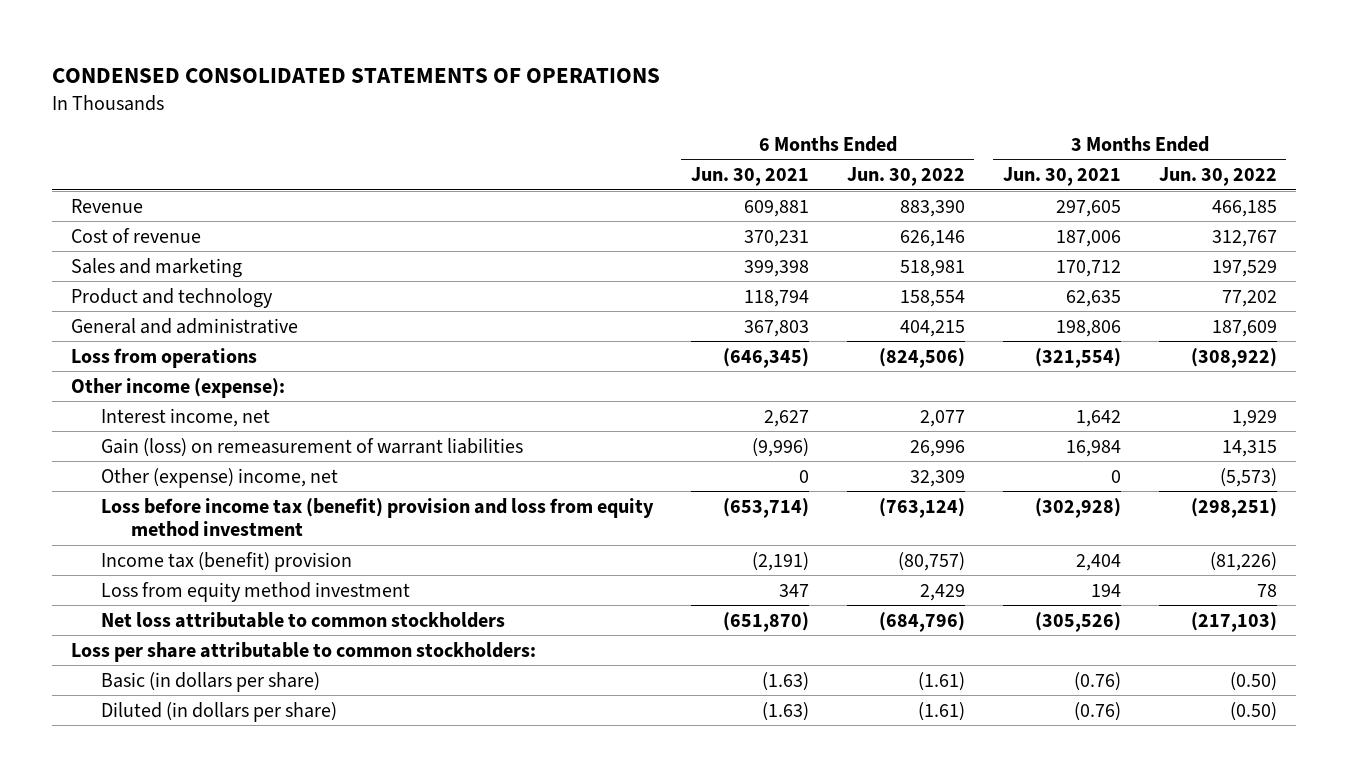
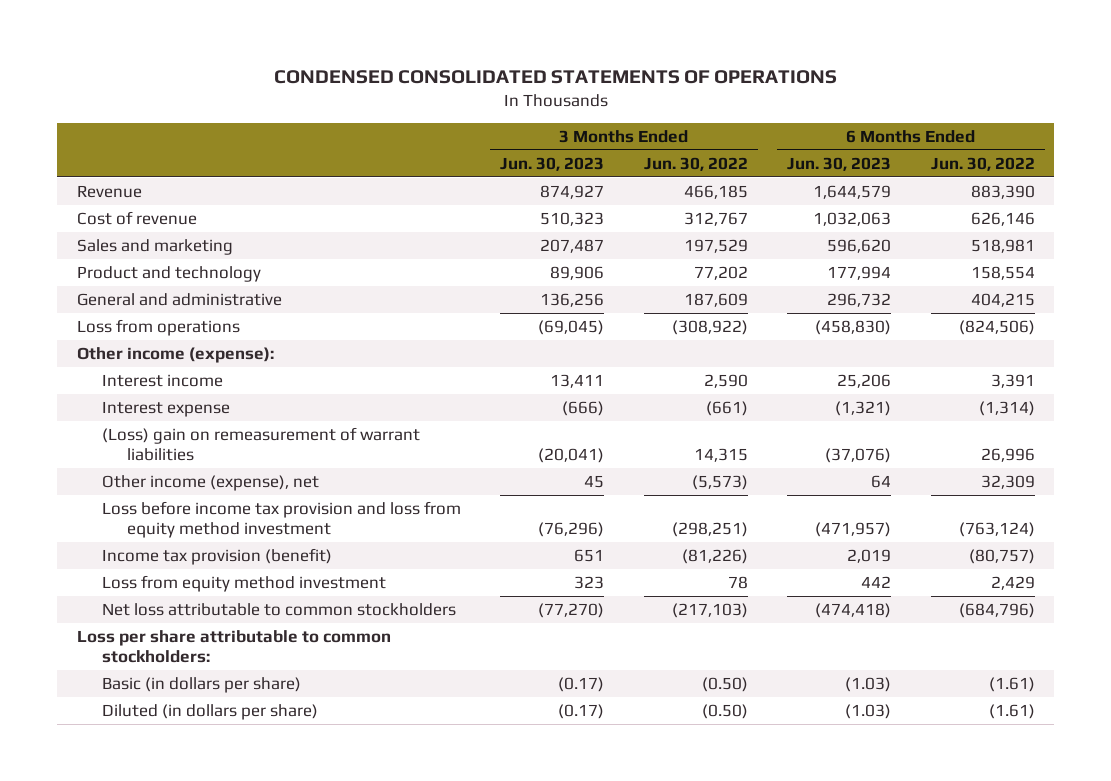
- | 6 Months Ended Jun. 30, 2021 | 6 Months Ended Jun. 30, 2022 | 3 Months Ended Jun. 30, 2021 | 3 Months Ended Jun. 30, 2022
+ | 3 Months Ended Jun. 30, 2023 | 3 Months Ended Jun. 30, 2022 | 6 Months Ended Jun. 30, 2023 | 6 Months Ended Jun. 30, 2022
- Interest income, net | 2,627 | 2,077 | 1,642 | 1,929
- Gain (loss) on remeasurement of warrant liabilities | (9,996) | 26,996 | 16,984 | 14,315
- Other (expense) income, net | 0 | 32,309 | 0 | (5,573)
- Loss before income tax (benefit) provision and loss from equity method investment | (653,714) | (763,124) | (302,928) | (298,251)
- Income tax (benefit) provision | (2,191) | (80,757) | 2,404 | (81,226)
+ Interest income | 13,411 | 2,590 | 25,206 | 3,391
+ Interest expense | (666) | (661) | (1,321) | (1,314)
+ (Loss) gain on remeasurement of warrant liabilities | (20,041) | 14,315 | (37,076) | 26,996
+ Other income (expense), net | 45 | (5,573) | 64 | 32,309
+ Loss before income tax provision and loss from equity method investment | (76,296) | (298,251) | (471,957) | (763,124)
+ Income tax provision (benefit) | 651 | (81,226) | 2,019 | (80,757)

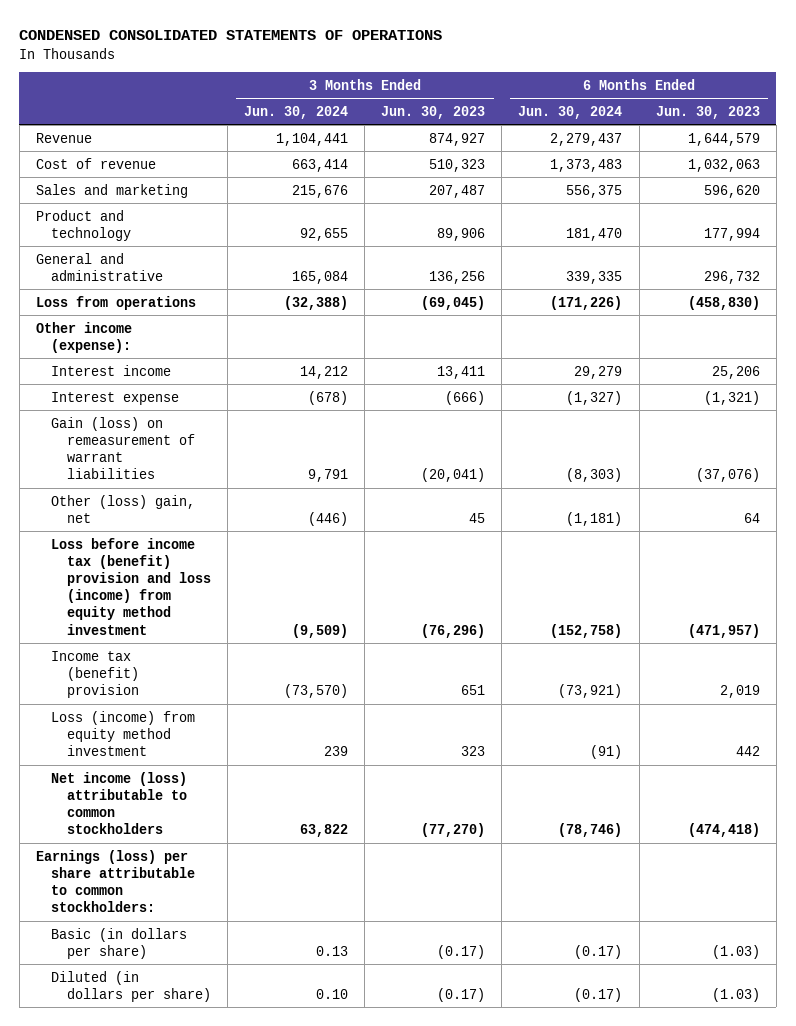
- | 3 Months Ended Jun. 30, 2023 | 3 Months Ended Jun. 30, 2022 | 6 Months Ended Jun. 30, 2023 | 6 Months Ended Jun. 30, 2022
+ | 3 Months Ended Jun. 30, 2024 | 3 Months Ended Jun. 30, 2023 | 6 Months Ended Jun. 30, 2024 | 6 Months Ended Jun. 30, 2023
- (Loss) gain on remeasurement of warrant liabilities | (20,041) | 14,315 | (37,076) | 26,996
- Other income (expense), net | 45 | (5,573) | 64 | 32,309
- Loss before income tax provision and loss from equity method investment | (76,296) | (298,251) | (471,957) | (763,124)
- Income tax provision (benefit) | 651 | (81,226) | 2,019 | (80,757)
- Loss from equity method investment | 323 | 78 | 442 | 2,429
- Net loss attributable to common stockholders | (77,270) | (217,103) | (474,418) | (684,796)
- Loss per share attributable to common stockholders:
+ Gain (loss) on remeasurement of warrant liabilities | 9,791 | (20,041) | (8,303) | (37,076)
+ Other (loss) gain, net | (446) | 45 | (1,181) | 64
+ Loss before income tax (benefit) provision and loss (income) from equity method investment | (9,509) | (76,296) | (152,758) | (471,957)
+ Income tax (benefit) provision | (73,570) | 651 | (73,921) | 2,019
+ Loss (income) from equity method investment | 239 | 323 | (91) | 442
+ Net income (loss) attributable to common stockholders | 63,822 | (77,270) | (78,746) | (474,418)
+ Earnings (loss) per share attributable to common stockholders:

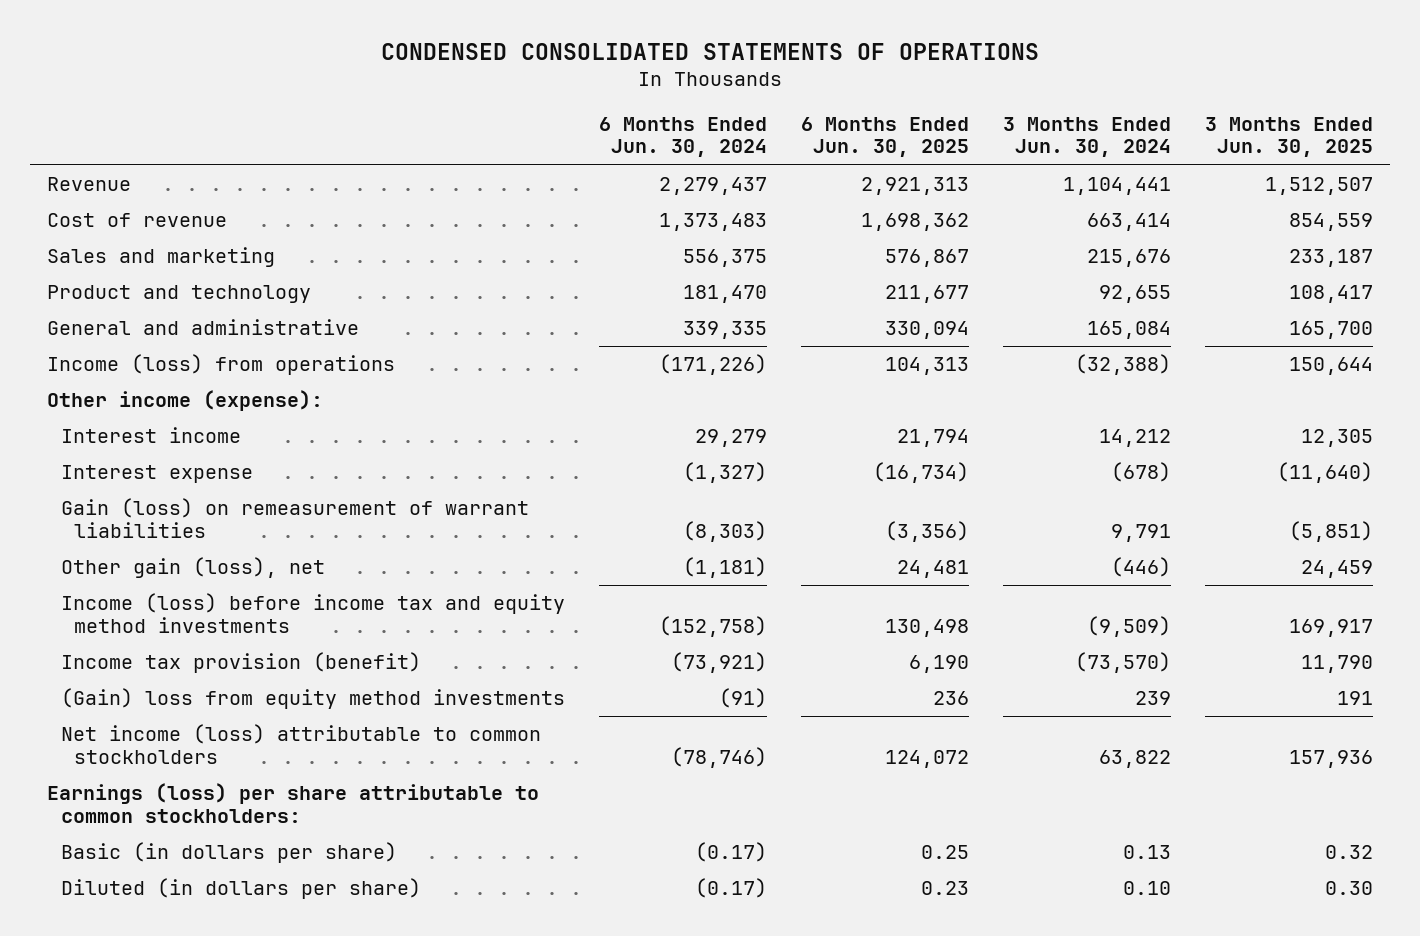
- | 3 Months Ended Jun. 30, 2024 | 3 Months Ended Jun. 30, 2023 | 6 Months Ended Jun. 30, 2024 | 6 Months Ended Jun. 30, 2023
+ | 6 Months Ended Jun. 30, 2024 | 6 Months Ended Jun. 30, 2025 | 3 Months Ended Jun. 30, 2024 | 3 Months Ended Jun. 30, 2025
- Loss from operations | (32,388) | (69,045) | (171,226) | (458,830)
+ Income (loss) from operations | (171,226) | 104,313 | (32,388) | 150,644
- Other (loss) gain, net | (446) | 45 | (1,181) | 64
- Loss before income tax (benefit) provision and loss (income) from equity method investment | (9,509) | (76,296) | (152,758) | (471,957)
- Income tax (benefit) provision | (73,570) | 651 | (73,921) | 2,019
- Loss (income) from equity method investment | 239 | 323 | (91) | 442
+ Other gain (loss), net | (1,181) | 24,481 | (446) | 24,459
+ Income (loss) before income tax and equity method investments | (152,758) | 130,498 | (9,509) | 169,917
+ Income tax provision (benefit) | (73,921) | 6,190 | (73,570) | 11,790
+ (Gain) loss from equity method investments | (91) | 236 | 239 | 191

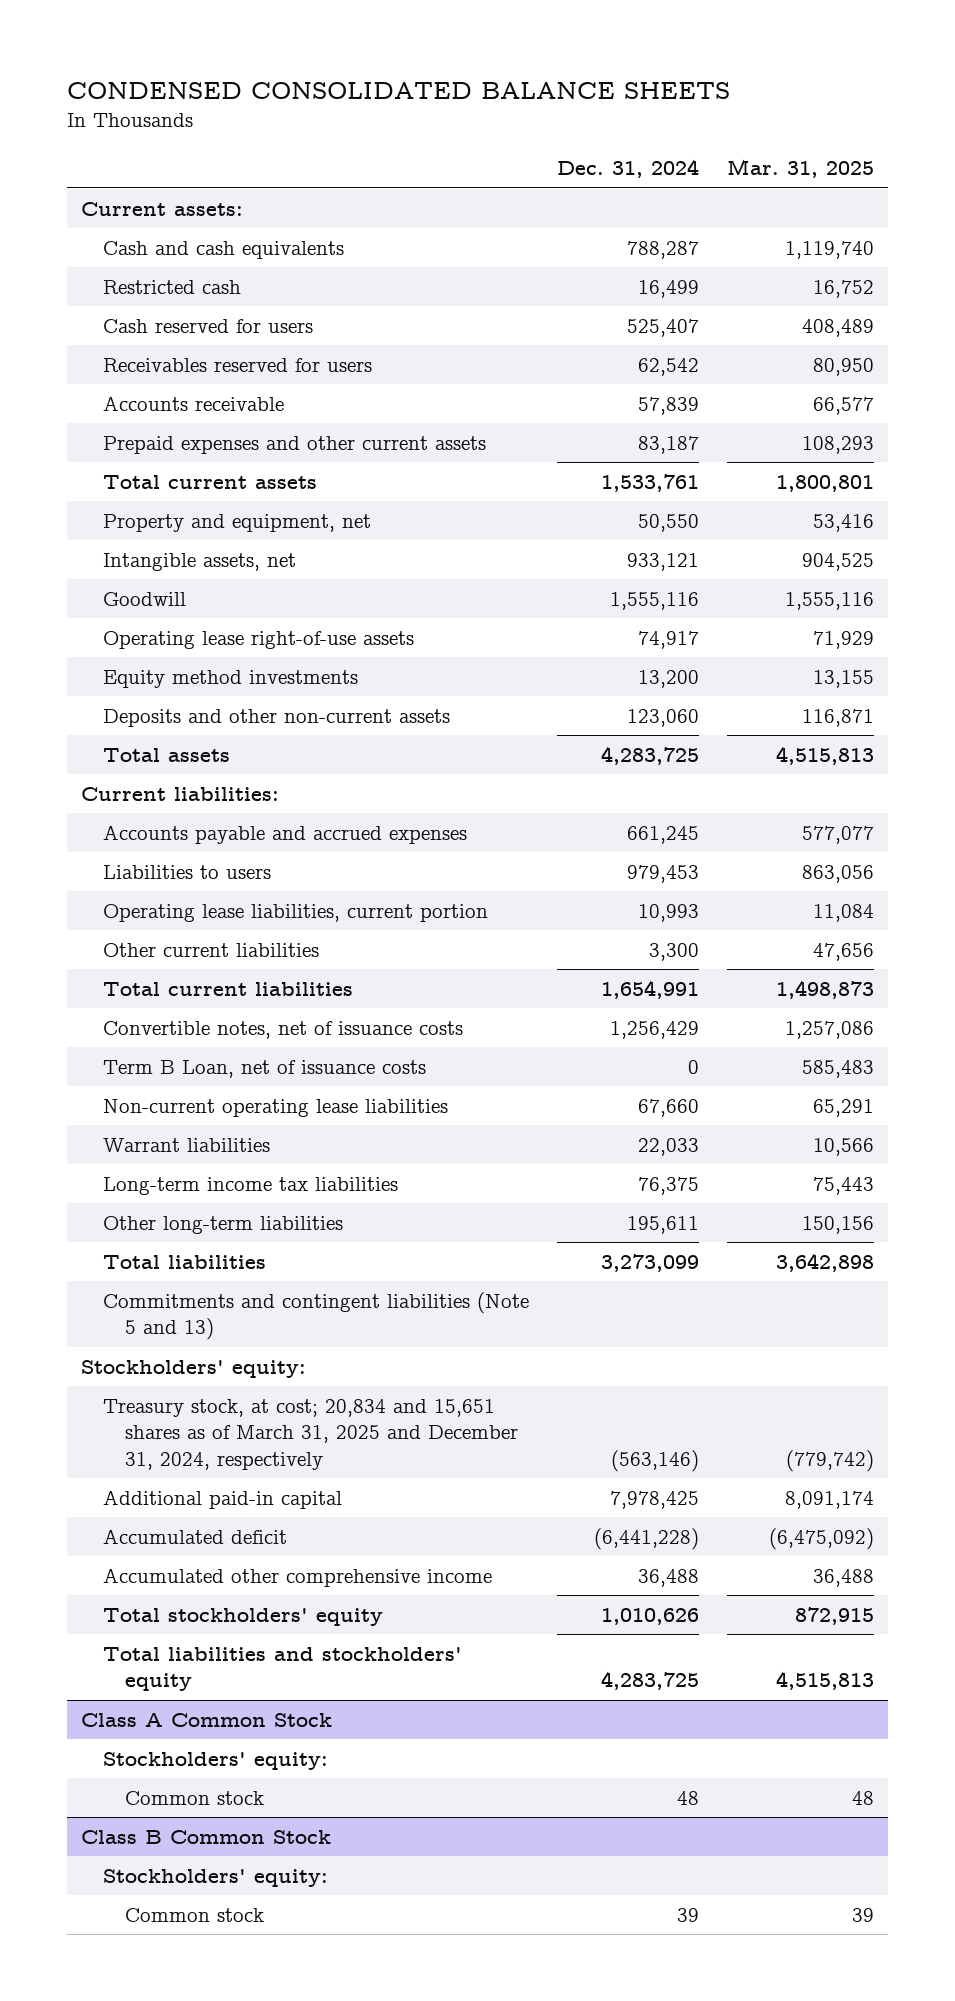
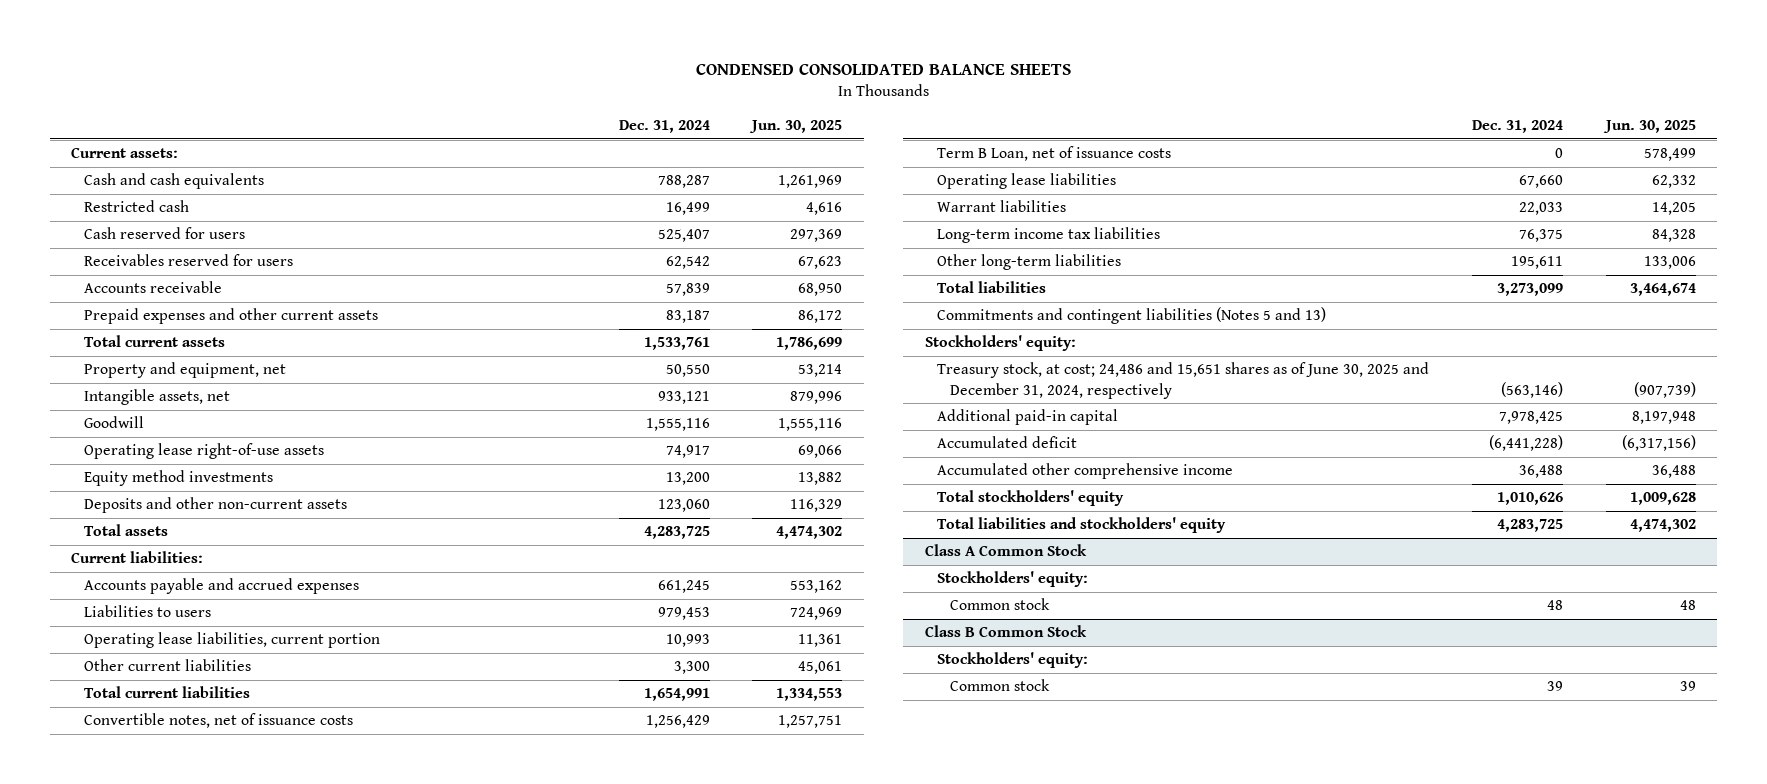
- | Dec. 31, 2024 | Mar. 31, 2025
+ | Dec. 31, 2024 | Jun. 30, 2025
- Non-current operating lease liabilities | 67,660 | 65,291
+ Operating lease liabilities | 67,660 | 62,332
- Commitments and contingent liabilities (Note 5 and 13)
+ Commitments and contingent liabilities (Notes 5 and 13)
- Treasury stock, at cost; 20,834 and 15,651 shares as of March 31, 2025 and December 31, 2024, respectively | (563,146) | (779,742)
+ Treasury stock, at cost; 24,486 and 15,651 shares as of June 30, 2025 and December 31, 2024, respectively | (563,146) | (907,739)

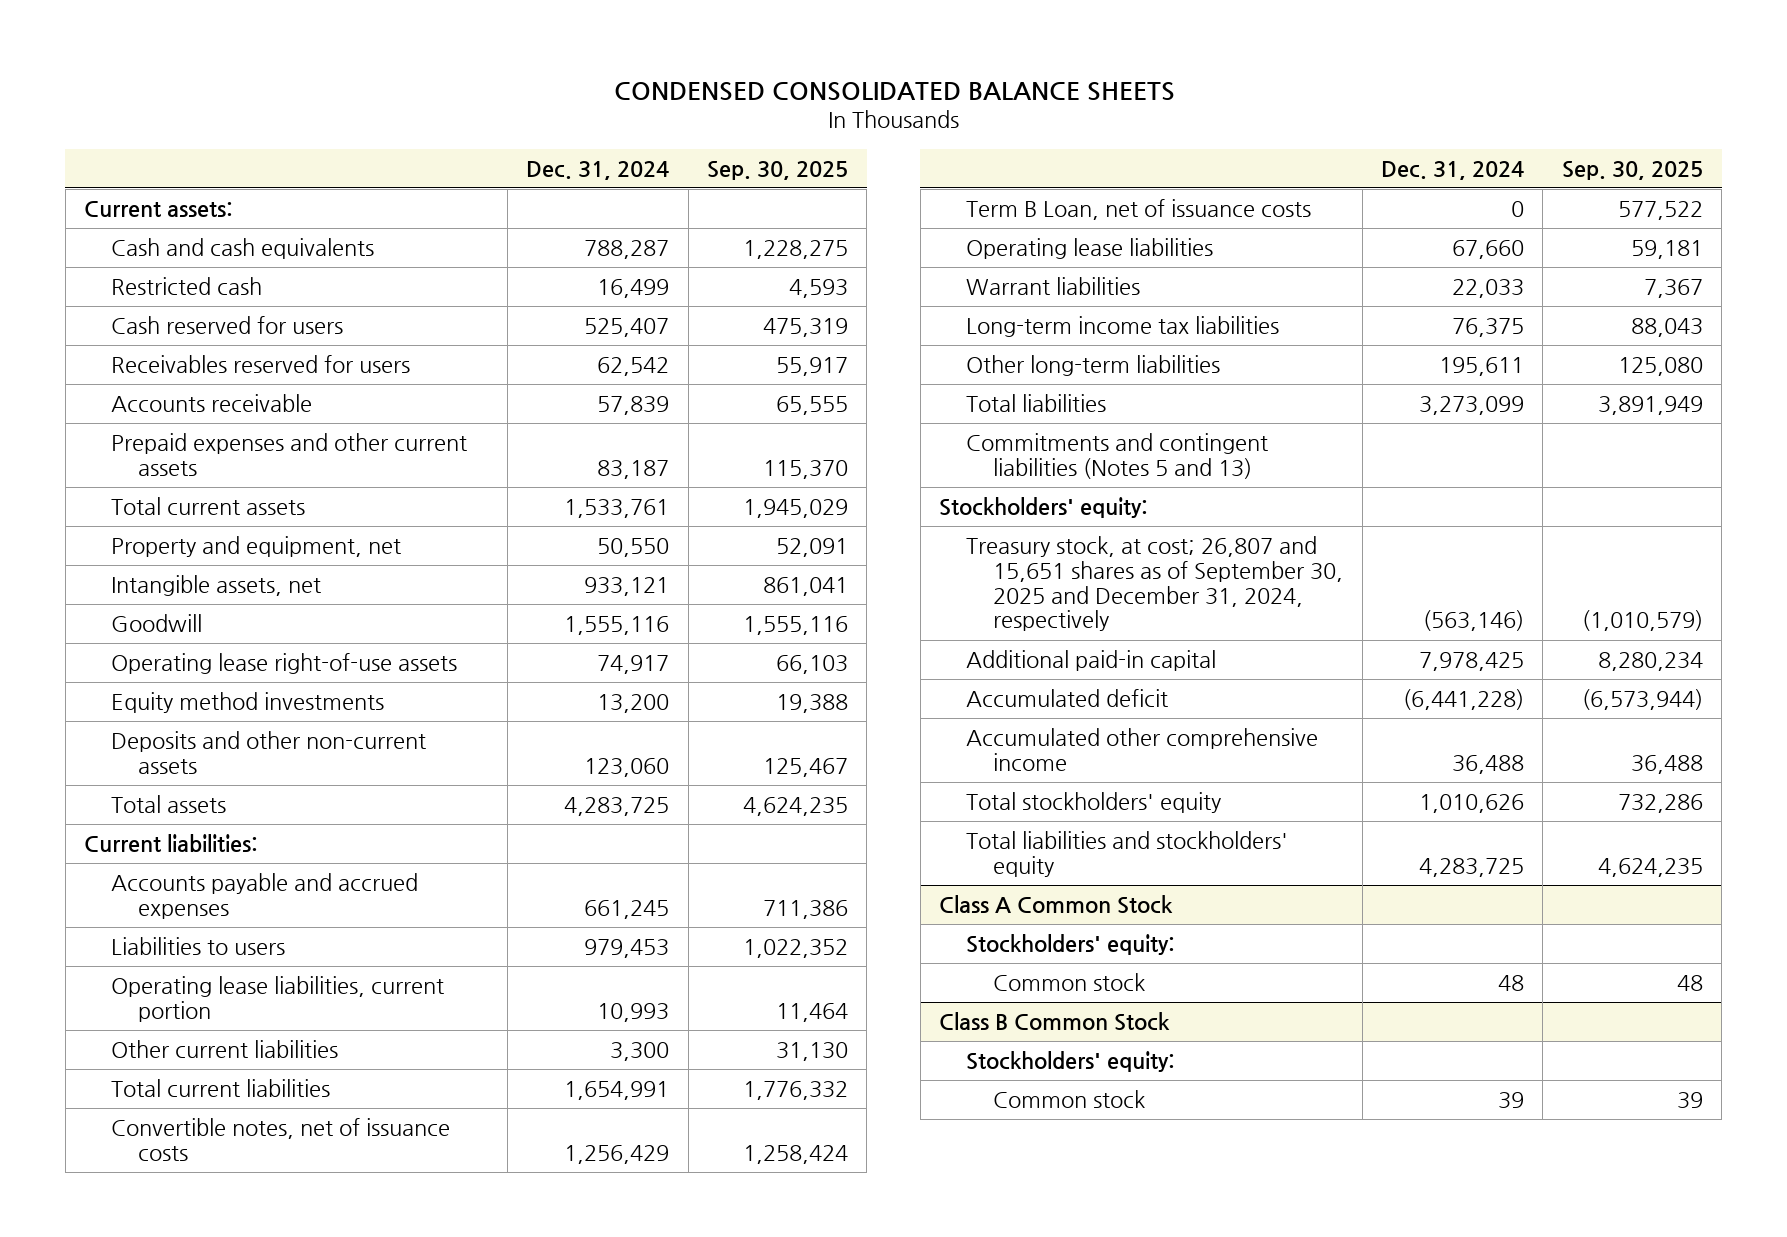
- | Dec. 31, 2024 | Jun. 30, 2025
+ | Dec. 31, 2024 | Sep. 30, 2025
- Treasury stock, at cost; 24,486 and 15,651 shares as of June 30, 2025 and December 31, 2024, respectively | (563,146) | (907,739)
+ Treasury stock, at cost; 26,807 and 15,651 shares as of September 30, 2025 and December 31, 2024, respectively | (563,146) | (1,010,579)

